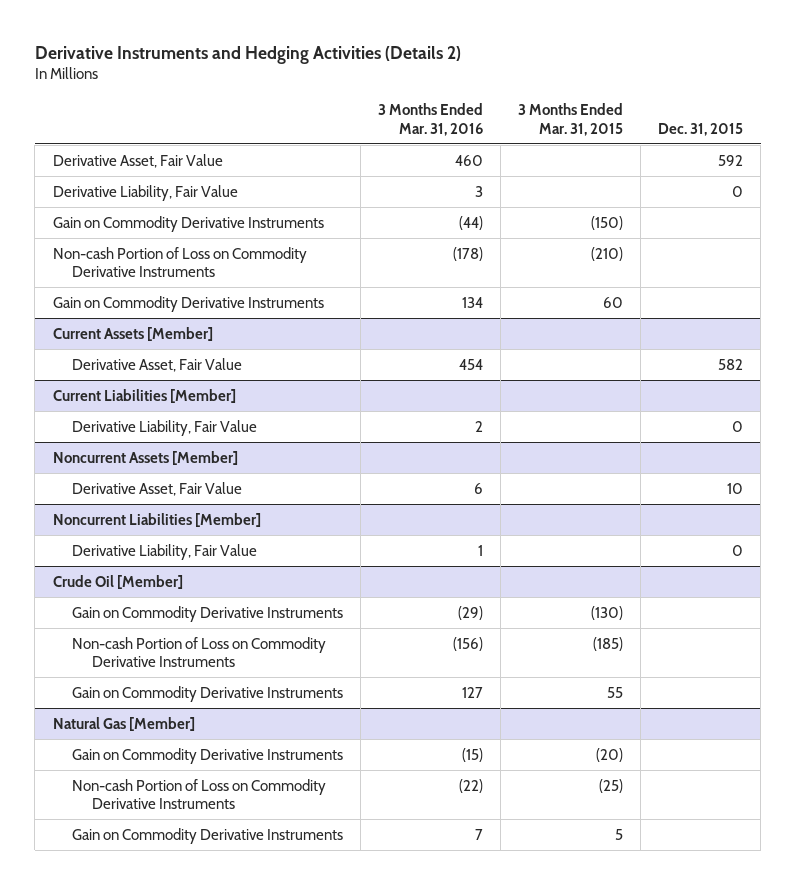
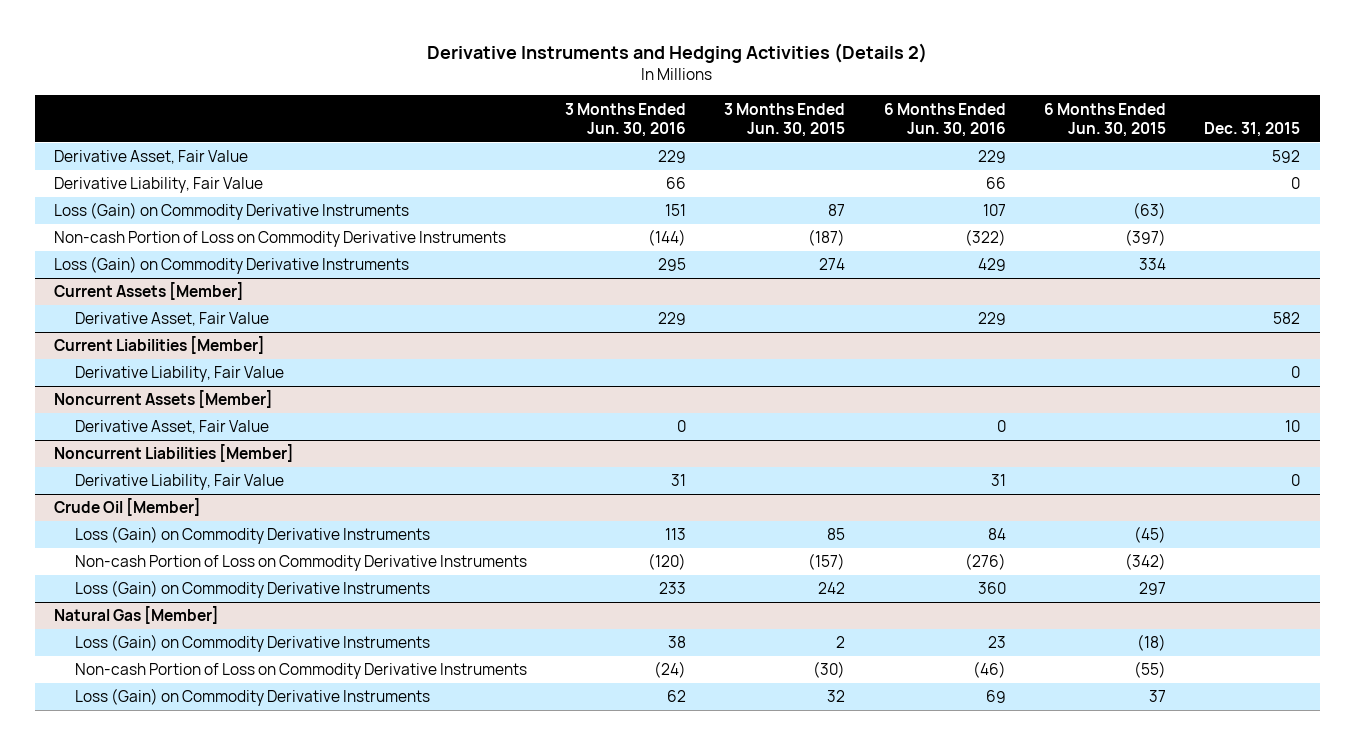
- | 3 Months Ended Mar. 31, 2016 | 3 Months Ended Mar. 31, 2015 | Dec. 31, 2015
+ | 3 Months Ended Jun. 30, 2016 | 3 Months Ended Jun. 30, 2015 | 6 Months Ended Jun. 30, 2016 | 6 Months Ended Jun. 30, 2015 | Dec. 31, 2015
- Gain on Commodity Derivative Instruments | (44) | (150) |
+ Loss (Gain) on Commodity Derivative Instruments | 151 | 87 | 107 | (63) |
- Gain on Commodity Derivative Instruments | 134 | 60 |
+ Loss (Gain) on Commodity Derivative Instruments | 295 | 274 | 429 | 334 |
@ Crude Oil [Member]
- Gain on Commodity Derivative Instruments | (29) | (130) |
+ Loss (Gain) on Commodity Derivative Instruments | 113 | 85 | 84 | (45) |
- Gain on Commodity Derivative Instruments | 127 | 55 |
+ Loss (Gain) on Commodity Derivative Instruments | 233 | 242 | 360 | 297 |
@ Natural Gas [Member]
- Gain on Commodity Derivative Instruments | (15) | (20) |
+ Loss (Gain) on Commodity Derivative Instruments | 38 | 2 | 23 | (18) |
- Gain on Commodity Derivative Instruments | 7 | 5 |
+ Loss (Gain) on Commodity Derivative Instruments | 62 | 32 | 69 | 37 |

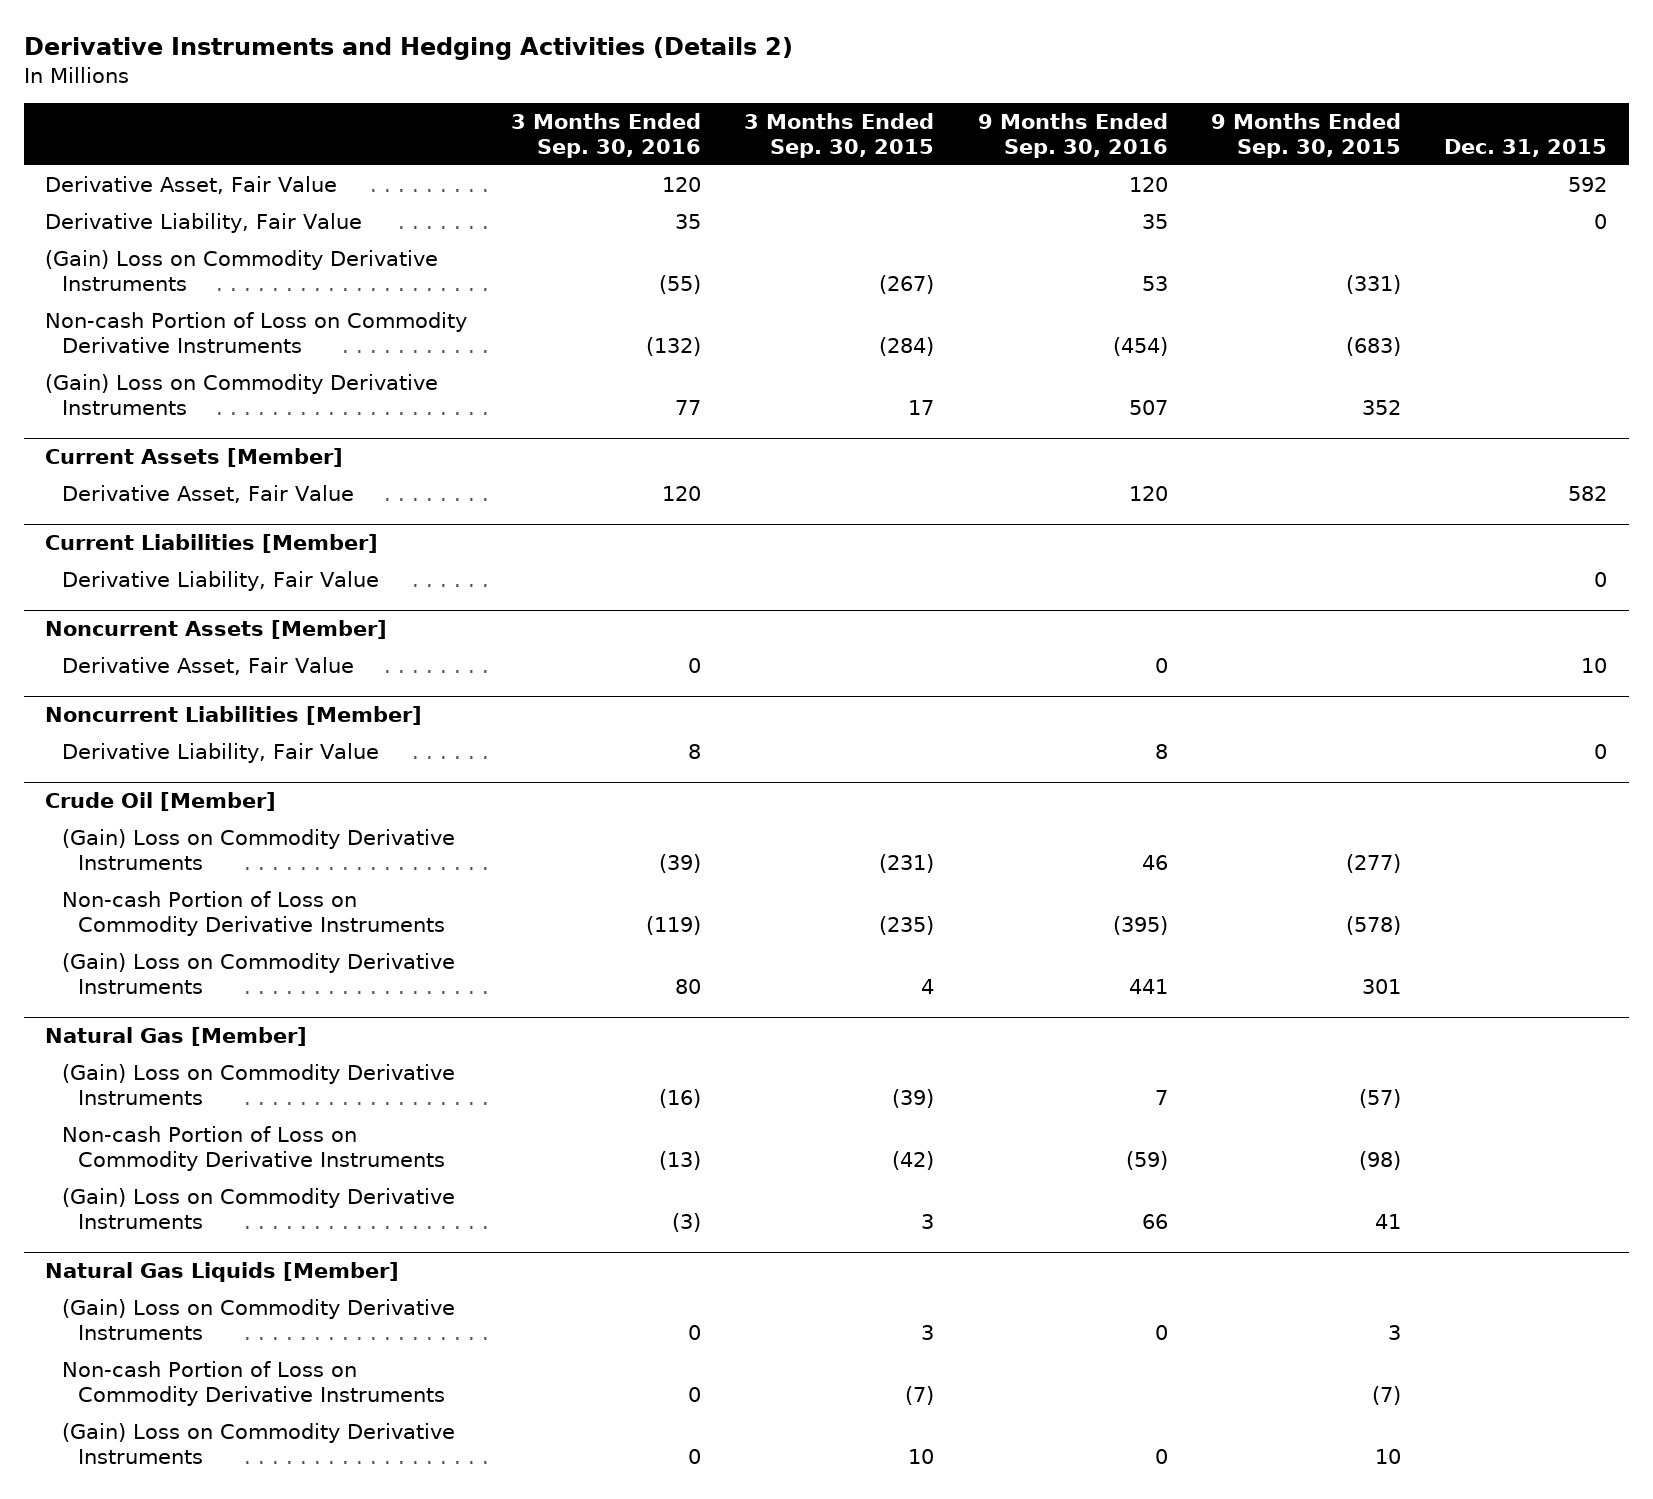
- | 3 Months Ended Jun. 30, 2016 | 3 Months Ended Jun. 30, 2015 | 6 Months Ended Jun. 30, 2016 | 6 Months Ended Jun. 30, 2015 | Dec. 31, 2015
+ | 3 Months Ended Sep. 30, 2016 | 3 Months Ended Sep. 30, 2015 | 9 Months Ended Sep. 30, 2016 | 9 Months Ended Sep. 30, 2015 | Dec. 31, 2015
- Loss (Gain) on Commodity Derivative Instruments | 151 | 87 | 107 | (63) |
+ (Gain) Loss on Commodity Derivative Instruments | (55) | (267) | 53 | (331) |
- Loss (Gain) on Commodity Derivative Instruments | 295 | 274 | 429 | 334 |
+ (Gain) Loss on Commodity Derivative Instruments | 77 | 17 | 507 | 352 |
@ Crude Oil [Member]
- Loss (Gain) on Commodity Derivative Instruments | 113 | 85 | 84 | (45) |
+ (Gain) Loss on Commodity Derivative Instruments | (39) | (231) | 46 | (277) |
- Loss (Gain) on Commodity Derivative Instruments | 233 | 242 | 360 | 297 |
+ (Gain) Loss on Commodity Derivative Instruments | 80 | 4 | 441 | 301 |
@ Natural Gas [Member]
- Loss (Gain) on Commodity Derivative Instruments | 38 | 2 | 23 | (18) |
+ (Gain) Loss on Commodity Derivative Instruments | (16) | (39) | 7 | (57) |
- Loss (Gain) on Commodity Derivative Instruments | 62 | 32 | 69 | 37 |
+ (Gain) Loss on Commodity Derivative Instruments | (3) | 3 | 66 | 41 |
+ Natural Gas Liquids [Member]
+ (Gain) Loss on Commodity Derivative Instruments | 0 | 3 | 0 | 3 |
+ Non-cash Portion of Loss on Commodity Derivative Instruments | 0 | (7) | | (7) |
+ (Gain) Loss on Commodity Derivative Instruments | 0 | 10 | 0 | 10 |

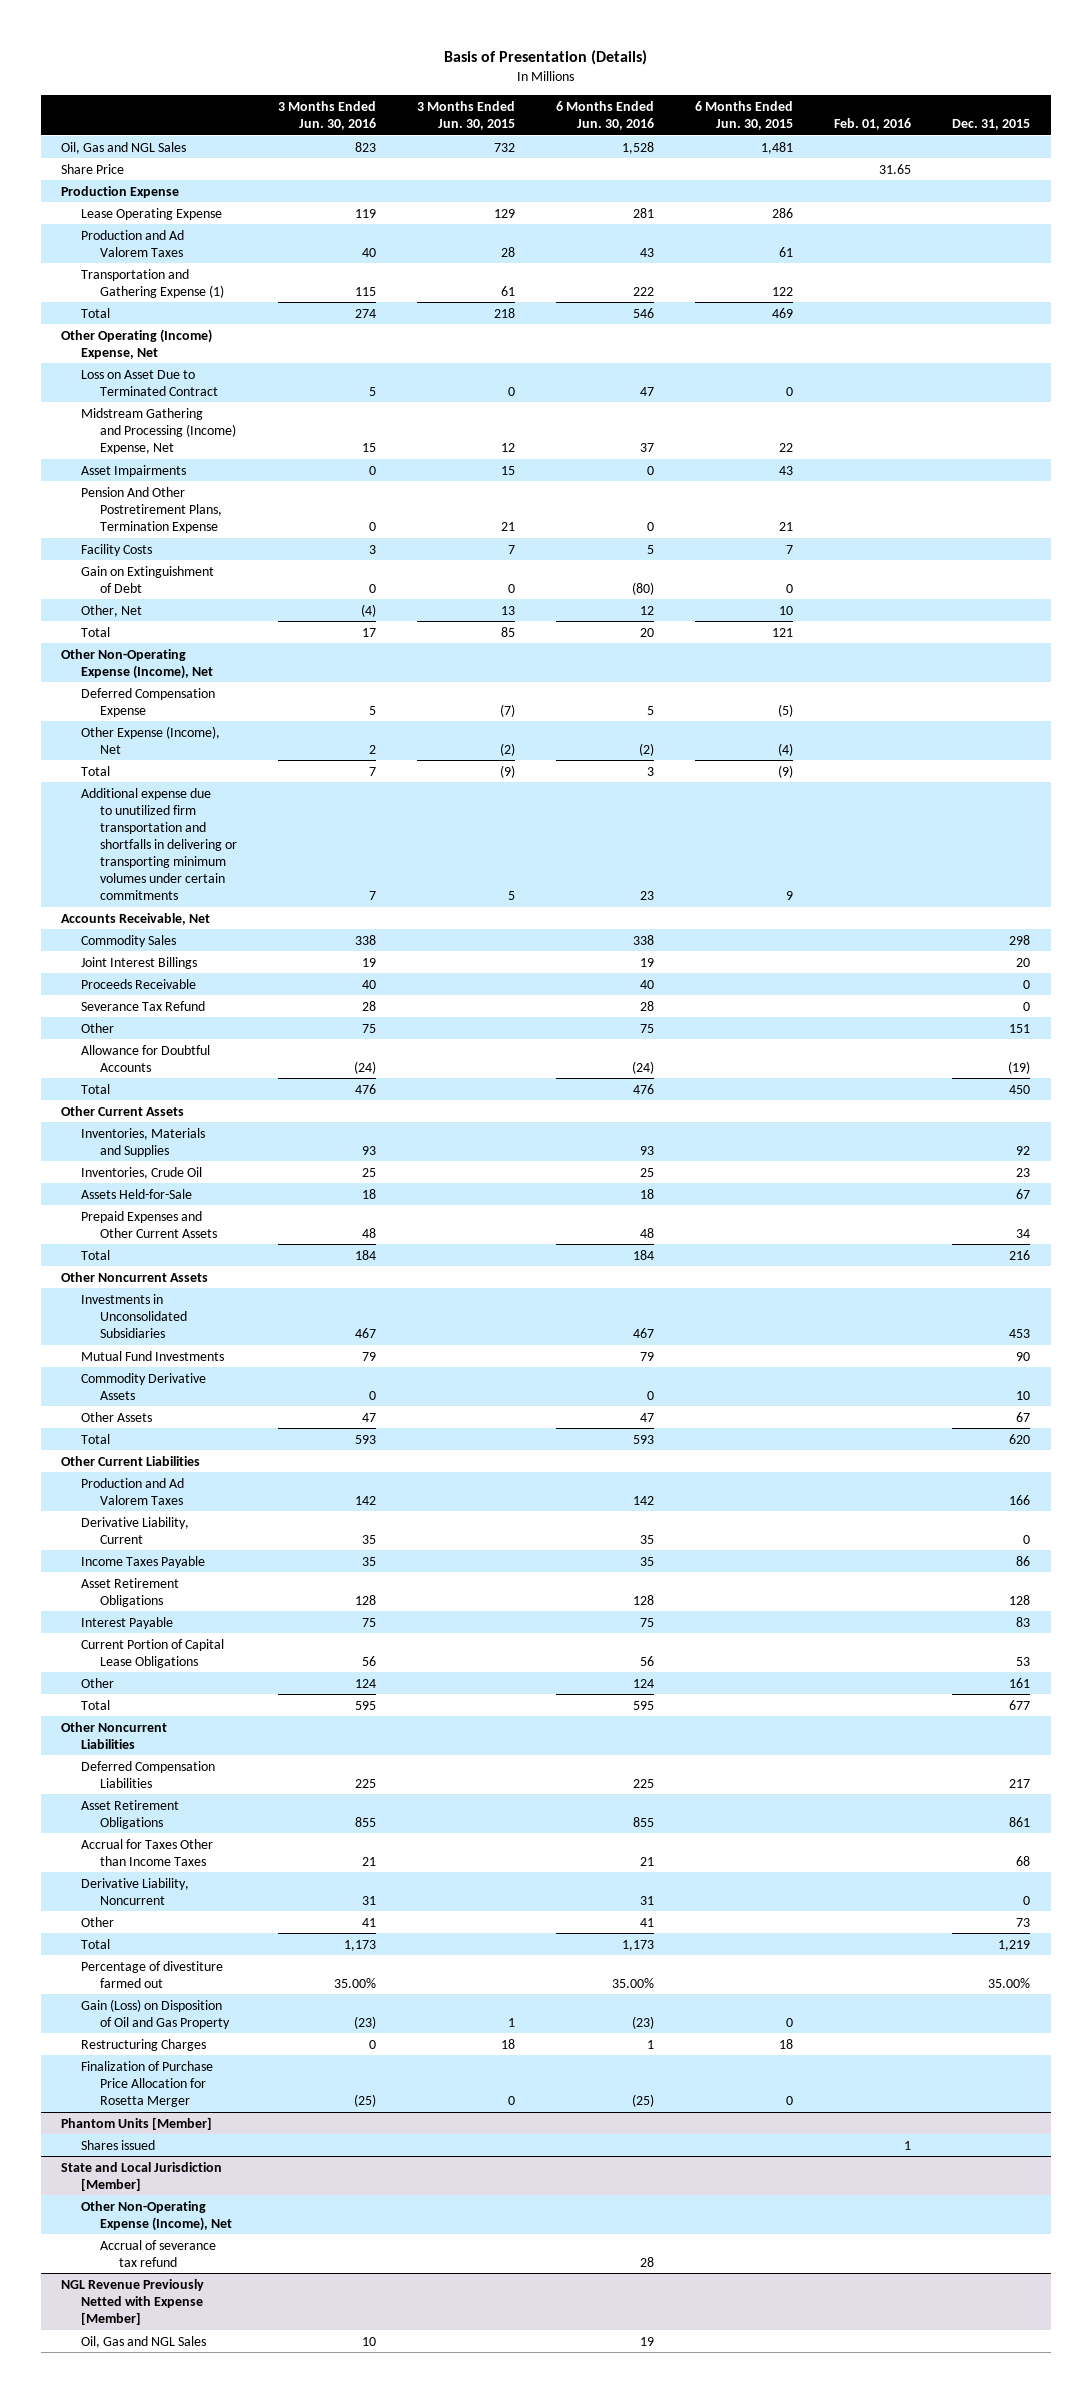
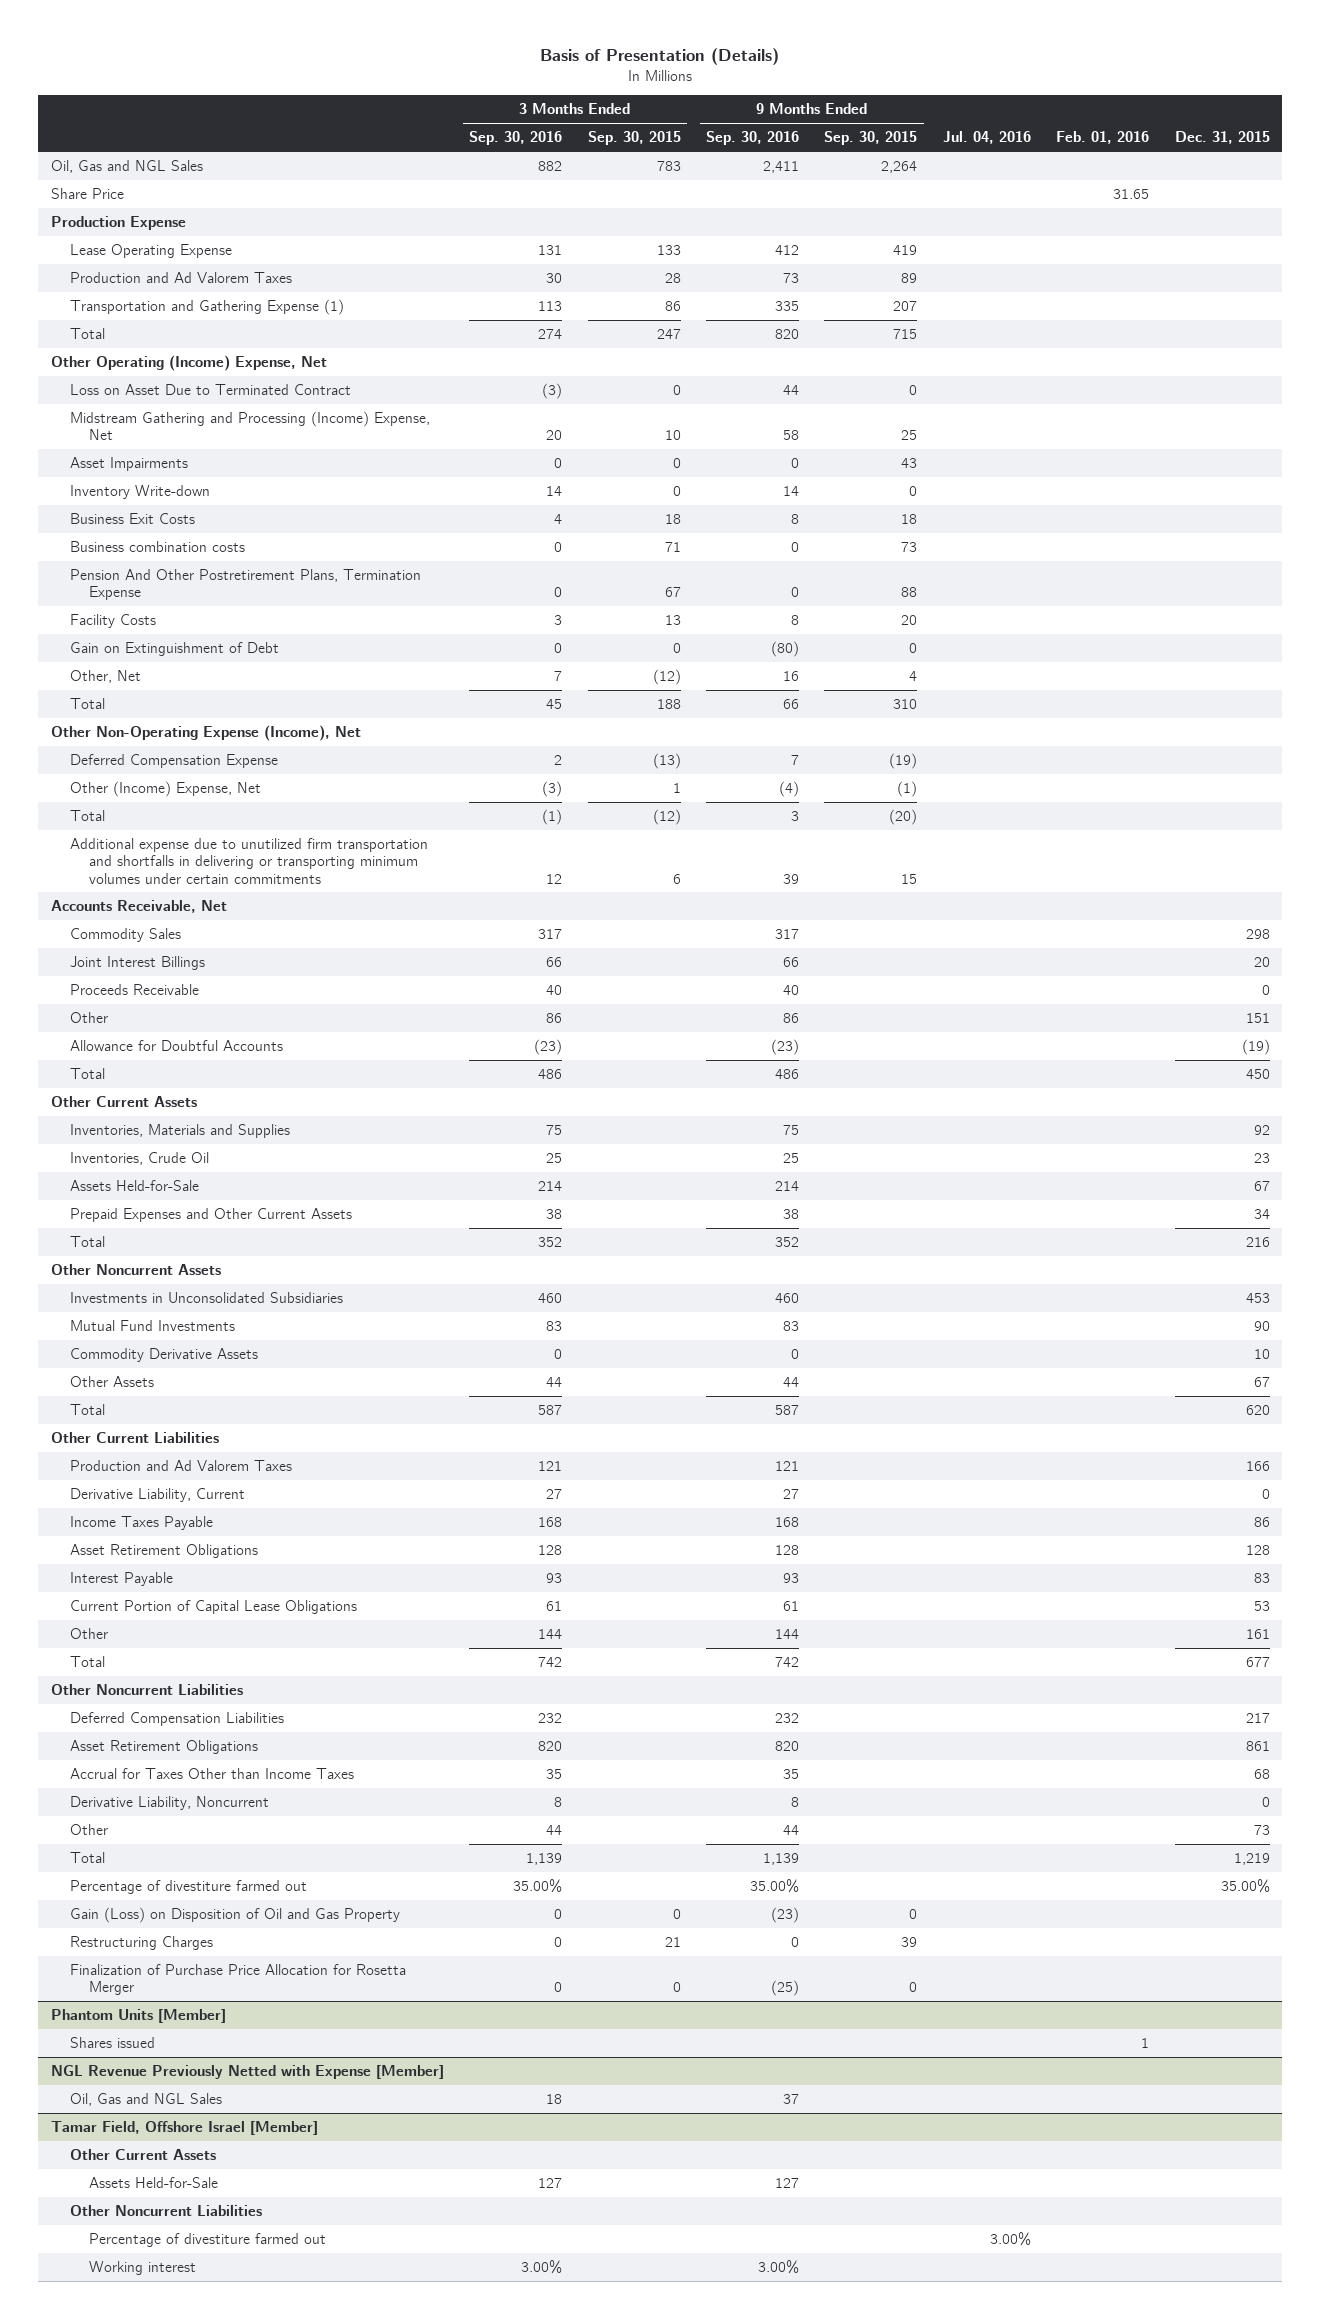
- | 3 Months Ended Jun. 30, 2016 | 3 Months Ended Jun. 30, 2015 | 6 Months Ended Jun. 30, 2016 | 6 Months Ended Jun. 30, 2015 | Feb. 01, 2016 | Dec. 31, 2015
+ | 3 Months Ended Sep. 30, 2016 | 3 Months Ended Sep. 30, 2015 | 9 Months Ended Sep. 30, 2016 | 9 Months Ended Sep. 30, 2015 | Jul. 04, 2016 | Feb. 01, 2016 | Dec. 31, 2015
+ Inventory Write-down | 14 | 0 | 14 | 0 | | |
+ Business Exit Costs | 4 | 18 | 8 | 18 | | |
+ Business combination costs | 0 | 71 | 0 | 73 | | |
- Other Expense (Income), Net | 2 | (2) | (2) | (4) | |
+ Other (Income) Expense, Net | (3) | 1 | (4) | (1) | | |
- Severance Tax Refund | 28 | | 28 | | | 0
- State and Local Jurisdiction [Member]
- Other Non-Operating Expense (Income), Net
- Accrual of severance tax refund | | | 28 | | |
+ Tamar Field, Offshore Israel [Member]
+ Other Current Assets
+ Assets Held-for-Sale | 127 | | 127 | | | |
+ Other Noncurrent Liabilities
+ Percentage of divestiture farmed out | | | | | 3.00% | |
+ Working interest | 3.00% | | 3.00% | | | |

